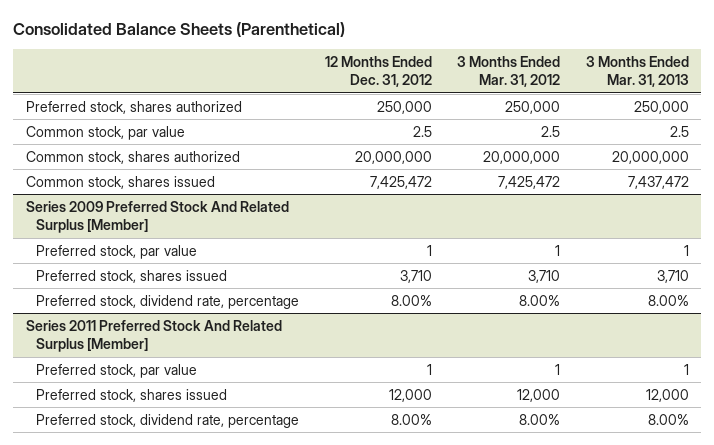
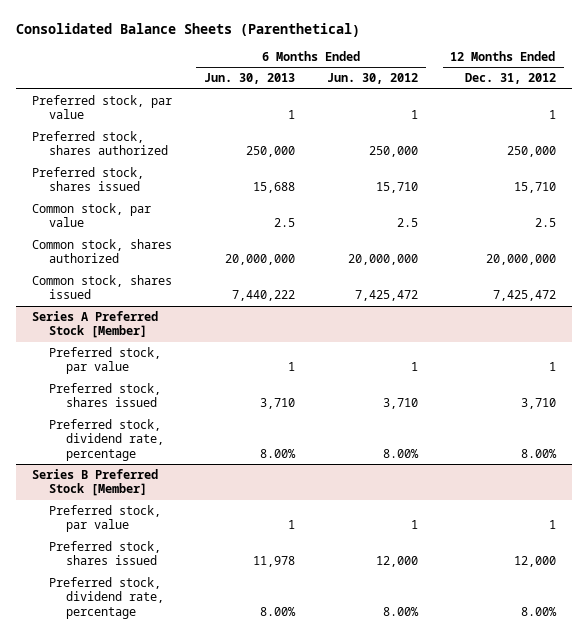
- | 12 Months Ended Dec. 31, 2012 | 3 Months Ended Mar. 31, 2012 | 3 Months Ended Mar. 31, 2013
+ | 6 Months Ended Jun. 30, 2013 | 6 Months Ended Jun. 30, 2012 | 12 Months Ended Dec. 31, 2012
+ Preferred stock, par value | 1 | 1 | 1
+ Preferred stock, shares issued | 15,688 | 15,710 | 15,710
- Series 2009 Preferred Stock And Related Surplus [Member]
+ Series A Preferred Stock [Member]
- Series 2011 Preferred Stock And Related Surplus [Member]
+ Series B Preferred Stock [Member]

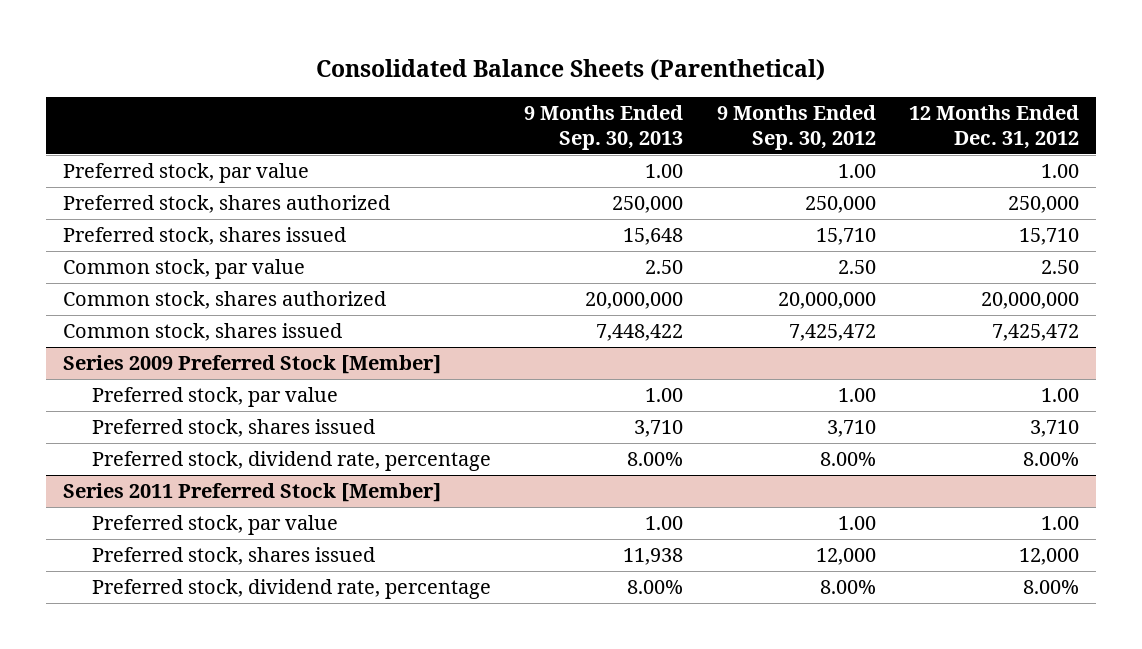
- | 6 Months Ended Jun. 30, 2013 | 6 Months Ended Jun. 30, 2012 | 12 Months Ended Dec. 31, 2012
+ | 9 Months Ended Sep. 30, 2013 | 9 Months Ended Sep. 30, 2012 | 12 Months Ended Dec. 31, 2012
- Preferred stock, par value | 1 | 1 | 1
+ Preferred stock, par value | 1.00 | 1.00 | 1.00
- Common stock, par value | 2.5 | 2.5 | 2.5
+ Common stock, par value | 2.50 | 2.50 | 2.50
- Series A Preferred Stock [Member]
- Preferred stock, par value | 1 | 1 | 1
+ Series 2009 Preferred Stock [Member]
+ Preferred stock, par value | 1.00 | 1.00 | 1.00
- Series B Preferred Stock [Member]
- Preferred stock, par value | 1 | 1 | 1
+ Series 2011 Preferred Stock [Member]
+ Preferred stock, par value | 1.00 | 1.00 | 1.00

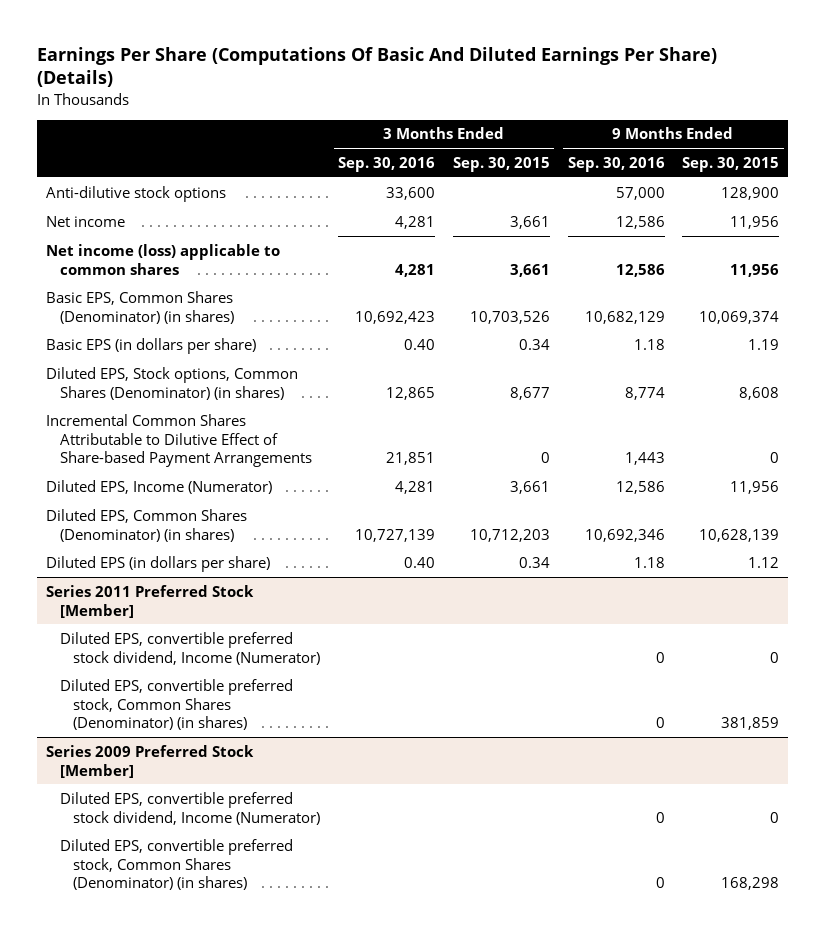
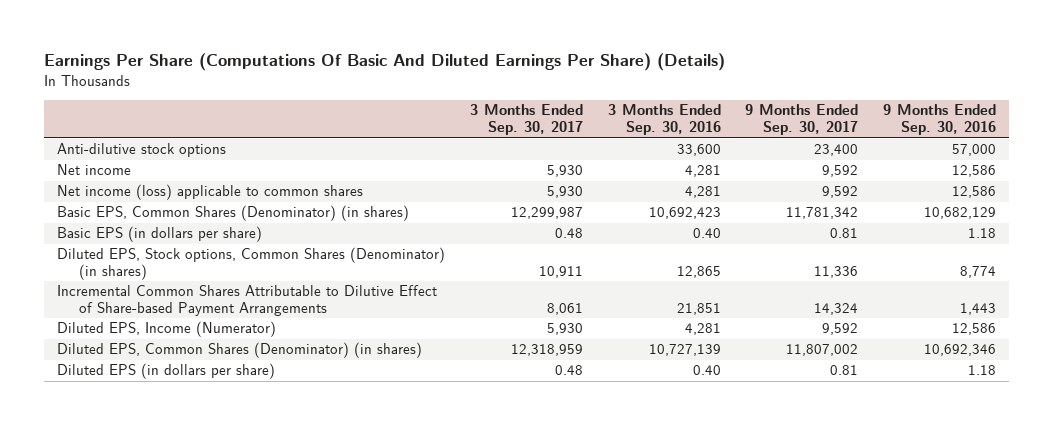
- | 3 Months Ended Sep. 30, 2016 | 3 Months Ended Sep. 30, 2015 | 9 Months Ended Sep. 30, 2016 | 9 Months Ended Sep. 30, 2015
+ | 3 Months Ended Sep. 30, 2017 | 3 Months Ended Sep. 30, 2016 | 9 Months Ended Sep. 30, 2017 | 9 Months Ended Sep. 30, 2016
- Series 2011 Preferred Stock [Member]
- Diluted EPS, convertible preferred stock dividend, Income (Numerator) | | | 0 | 0
- Diluted EPS, convertible preferred stock, Common Shares (Denominator) (in shares) | | | 0 | 381,859
- Series 2009 Preferred Stock [Member]
- Diluted EPS, convertible preferred stock dividend, Income (Numerator) | | | 0 | 0
- Diluted EPS, convertible preferred stock, Common Shares (Denominator) (in shares) | | | 0 | 168,298

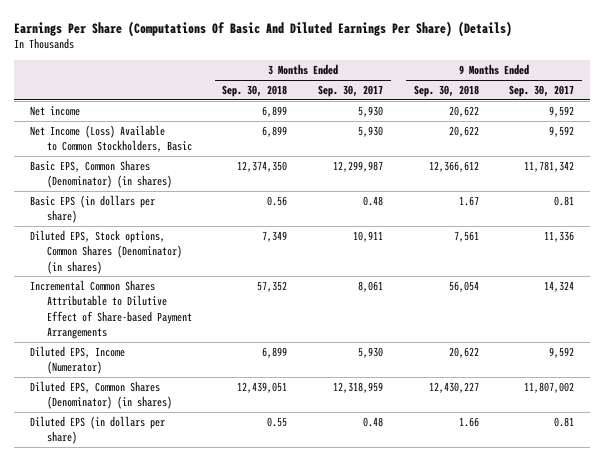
- | 3 Months Ended Sep. 30, 2017 | 3 Months Ended Sep. 30, 2016 | 9 Months Ended Sep. 30, 2017 | 9 Months Ended Sep. 30, 2016
+ | 3 Months Ended Sep. 30, 2018 | 3 Months Ended Sep. 30, 2017 | 9 Months Ended Sep. 30, 2018 | 9 Months Ended Sep. 30, 2017
- Anti-dilutive stock options | | 33,600 | 23,400 | 57,000
- Net income (loss) applicable to common shares | 5,930 | 4,281 | 9,592 | 12,586
+ Net Income (Loss) Available to Common Stockholders, Basic | 6,899 | 5,930 | 20,622 | 9,592

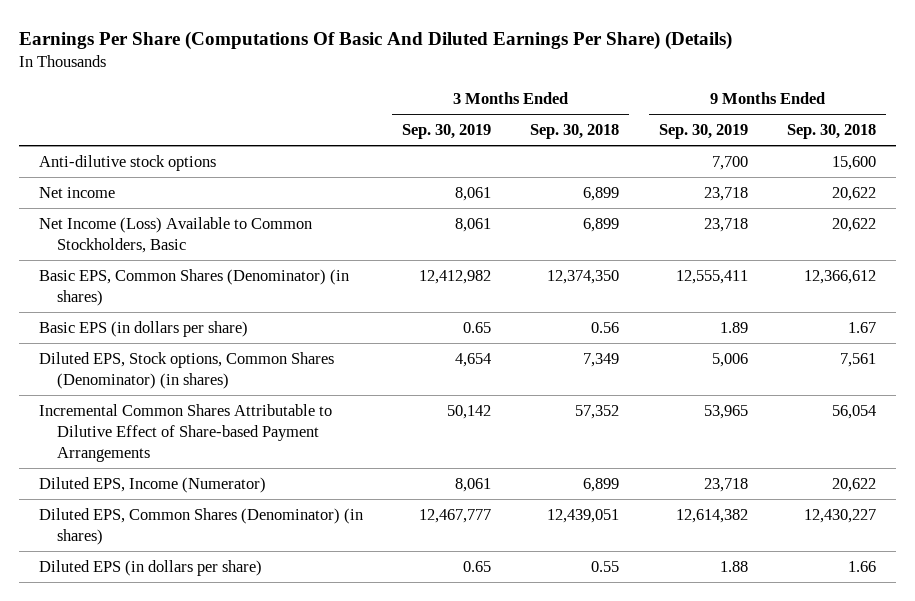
- | 3 Months Ended Sep. 30, 2018 | 3 Months Ended Sep. 30, 2017 | 9 Months Ended Sep. 30, 2018 | 9 Months Ended Sep. 30, 2017
+ | 3 Months Ended Sep. 30, 2019 | 3 Months Ended Sep. 30, 2018 | 9 Months Ended Sep. 30, 2019 | 9 Months Ended Sep. 30, 2018
+ Anti-dilutive stock options | | | 7,700 | 15,600

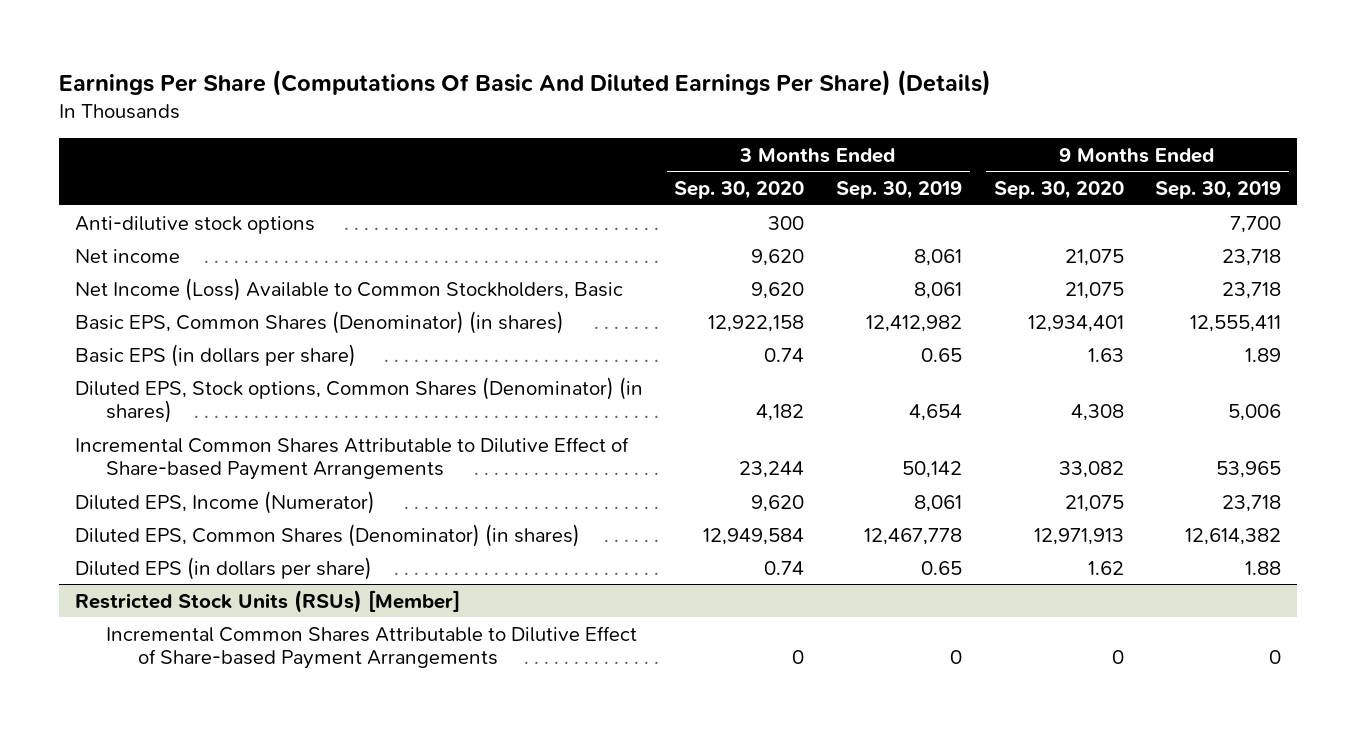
- | 3 Months Ended Sep. 30, 2019 | 3 Months Ended Sep. 30, 2018 | 9 Months Ended Sep. 30, 2019 | 9 Months Ended Sep. 30, 2018
+ | 3 Months Ended Sep. 30, 2020 | 3 Months Ended Sep. 30, 2019 | 9 Months Ended Sep. 30, 2020 | 9 Months Ended Sep. 30, 2019
- Diluted EPS, Common Shares (Denominator) (in shares) | 12,467,777 | 12,439,051 | 12,614,382 | 12,430,227
+ Diluted EPS, Common Shares (Denominator) (in shares) | 12,949,584 | 12,467,778 | 12,971,913 | 12,614,382
+ Restricted Stock Units (RSUs) [Member]
+ Incremental Common Shares Attributable to Dilutive Effect of Share-based Payment Arrangements | 0 | 0 | 0 | 0

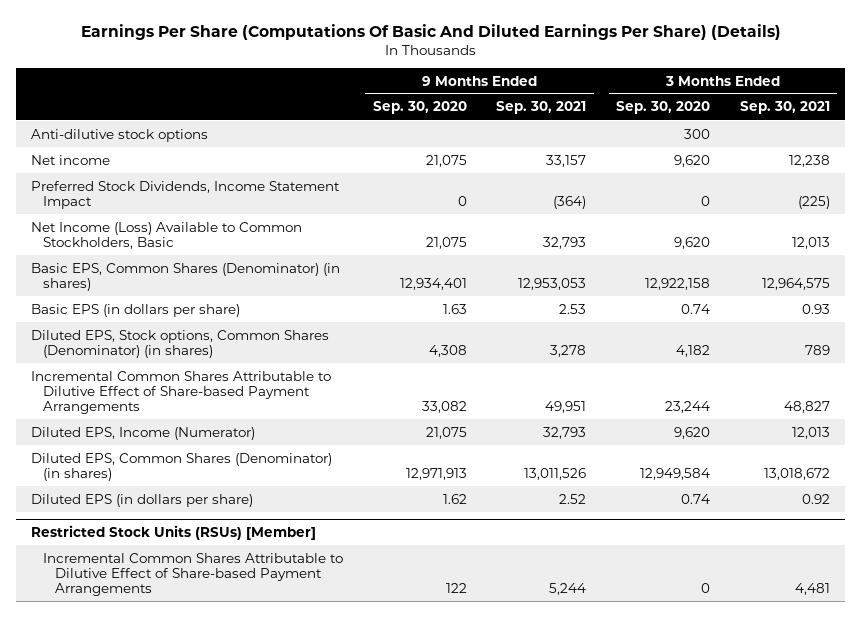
- | 3 Months Ended Sep. 30, 2020 | 3 Months Ended Sep. 30, 2019 | 9 Months Ended Sep. 30, 2020 | 9 Months Ended Sep. 30, 2019
+ | 9 Months Ended Sep. 30, 2020 | 9 Months Ended Sep. 30, 2021 | 3 Months Ended Sep. 30, 2020 | 3 Months Ended Sep. 30, 2021
+ Preferred Stock Dividends, Income Statement Impact | 0 | (364) | 0 | (225)
@ Restricted Stock Units (RSUs) [Member]
- Incremental Common Shares Attributable to Dilutive Effect of Share-based Payment Arrangements | 0 | 0 | 0 | 0
+ Incremental Common Shares Attributable to Dilutive Effect of Share-based Payment Arrangements | 122 | 5,244 | 0 | 4,481

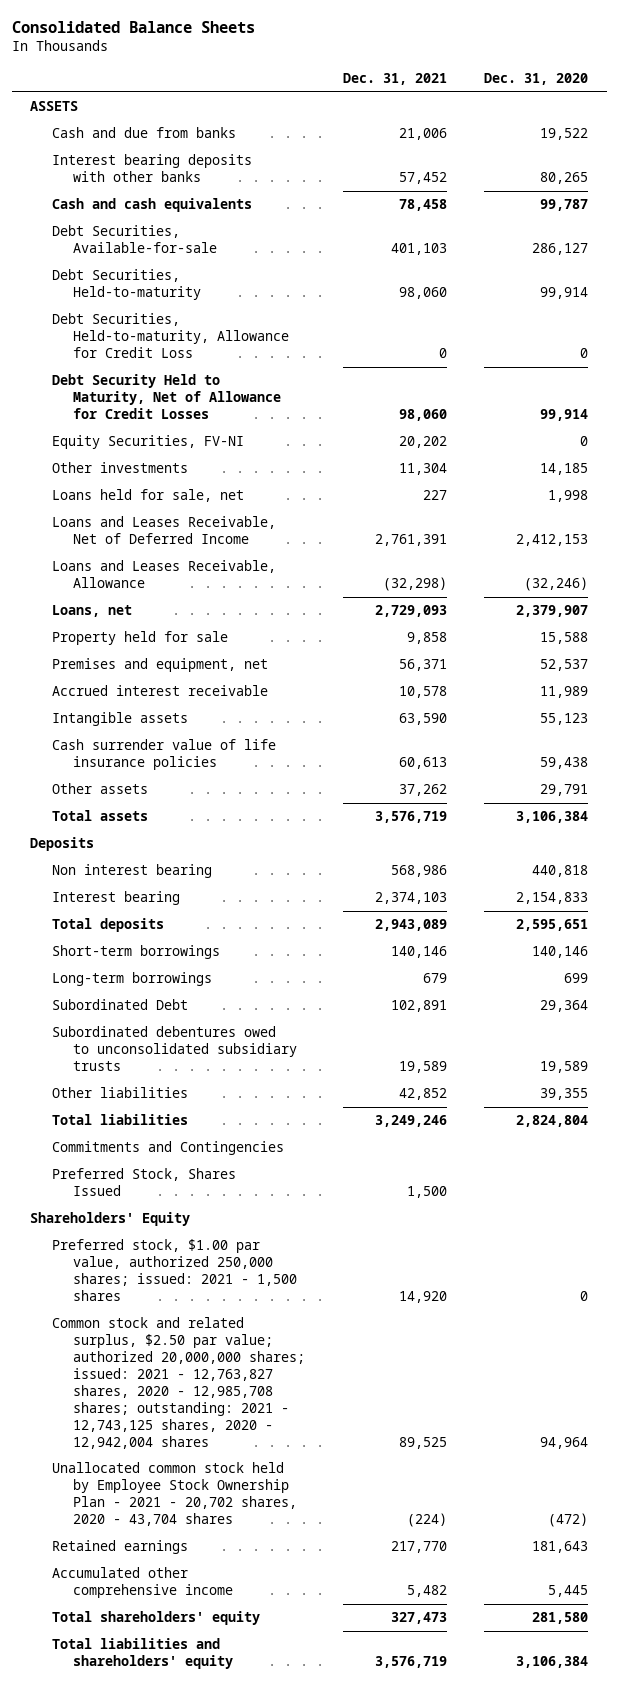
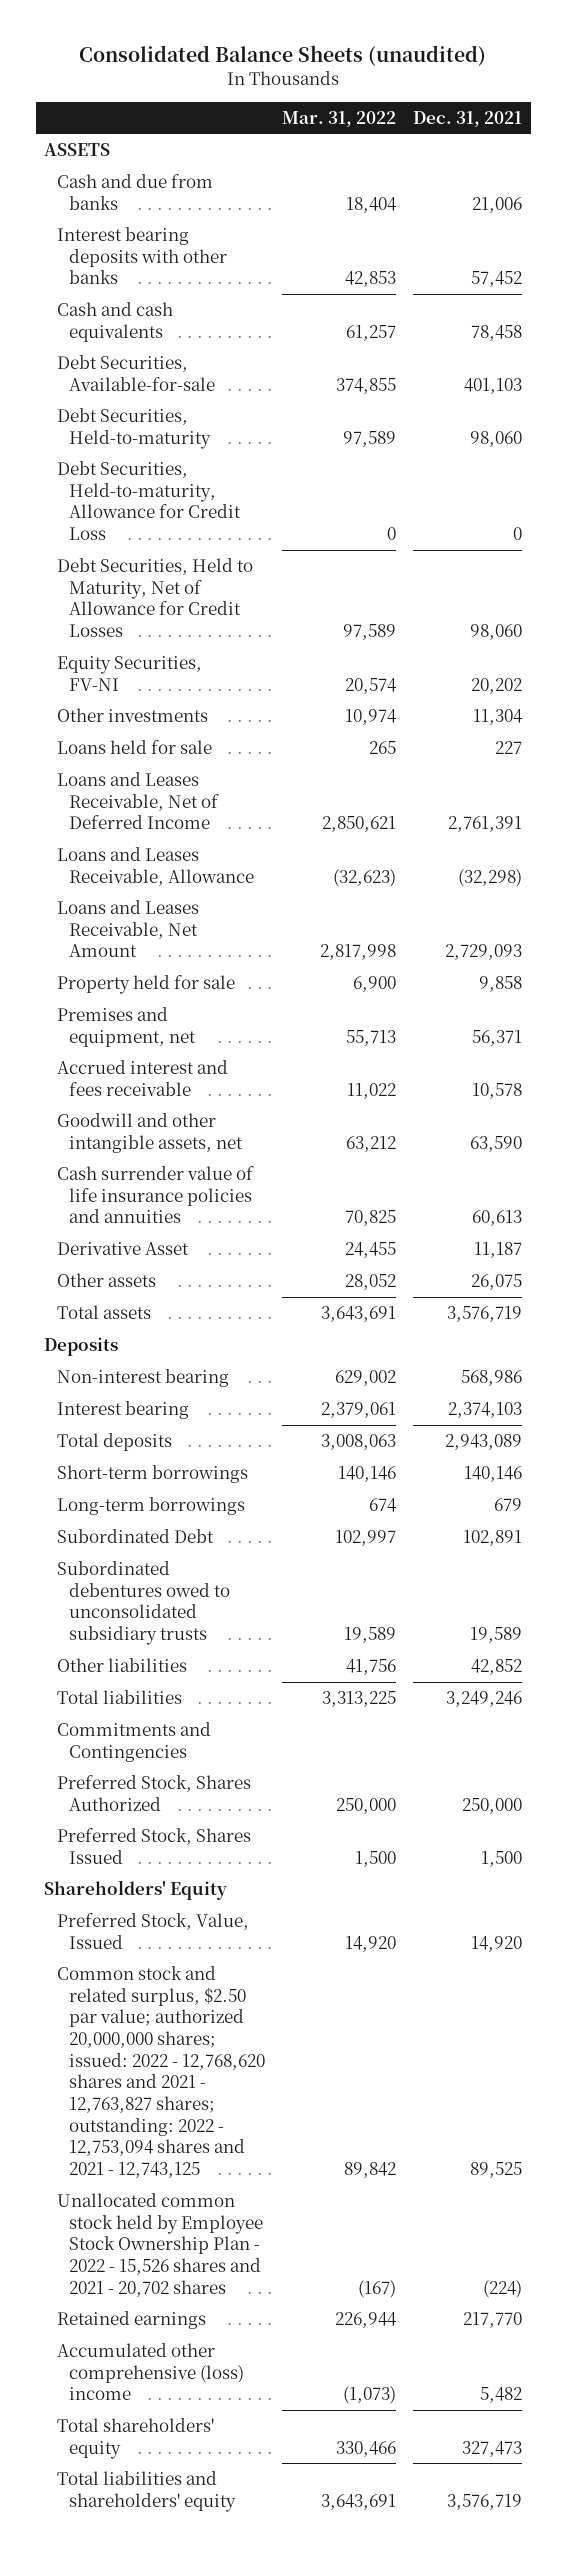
- Consolidated Balance Sheets
+ Consolidated Balance Sheets (unaudited)
- | Dec. 31, 2021 | Dec. 31, 2020
+ | Mar. 31, 2022 | Dec. 31, 2021
- Debt Security Held to Maturity, Net of Allowance for Credit Losses | 98,060 | 99,914
+ Debt Securities, Held to Maturity, Net of Allowance for Credit Losses | 97,589 | 98,060
- Loans held for sale, net | 227 | 1,998
+ Loans held for sale | 265 | 227
- Loans, net | 2,729,093 | 2,379,907
+ Loans and Leases Receivable, Net Amount | 2,817,998 | 2,729,093
- Accrued interest receivable | 10,578 | 11,989
- Intangible assets | 63,590 | 55,123
- Cash surrender value of life insurance policies | 60,613 | 59,438
- Other assets | 37,262 | 29,791
+ Accrued interest and fees receivable | 11,022 | 10,578
+ Goodwill and other intangible assets, net | 63,212 | 63,590
+ Cash surrender value of life insurance policies and annuities | 70,825 | 60,613
+ Derivative Asset | 24,455 | 11,187
+ Other assets | 28,052 | 26,075
- Non interest bearing | 568,986 | 440,818
+ Non-interest bearing | 629,002 | 568,986
+ Preferred Stock, Shares Authorized | 250,000 | 250,000
- Preferred stock, $1.00 par value, authorized 250,000 shares; issued: 2021 - 1,500 shares | 14,920 | 0
- Common stock and related surplus, $2.50 par value; authorized 20,000,000 shares; issued: 2021 - 12,763,827 shares, 2020 - 12,985,708 shares; outstanding: 2021 - 12,743,125 shares, 2020 - 12,942,004 shares | 89,525 | 94,964
- Unallocated common stock held by Employee Stock Ownership Plan - 2021 - 20,702 shares, 2020 - 43,704 shares | (224) | (472)
+ Preferred Stock, Value, Issued | 14,920 | 14,920
+ Common stock and related surplus, $2.50 par value; authorized 20,000,000 shares; issued: 2022 - 12,768,620 shares and 2021 - 12,763,827 shares; outstanding: 2022 - 12,753,094 shares and 2021 - 12,743,125 | 89,842 | 89,525
+ Unallocated common stock held by Employee Stock Ownership Plan - 2022 - 15,526 shares and 2021 - 20,702 shares | (167) | (224)
- Accumulated other comprehensive income | 5,482 | 5,445
+ Accumulated other comprehensive (loss) income | (1,073) | 5,482

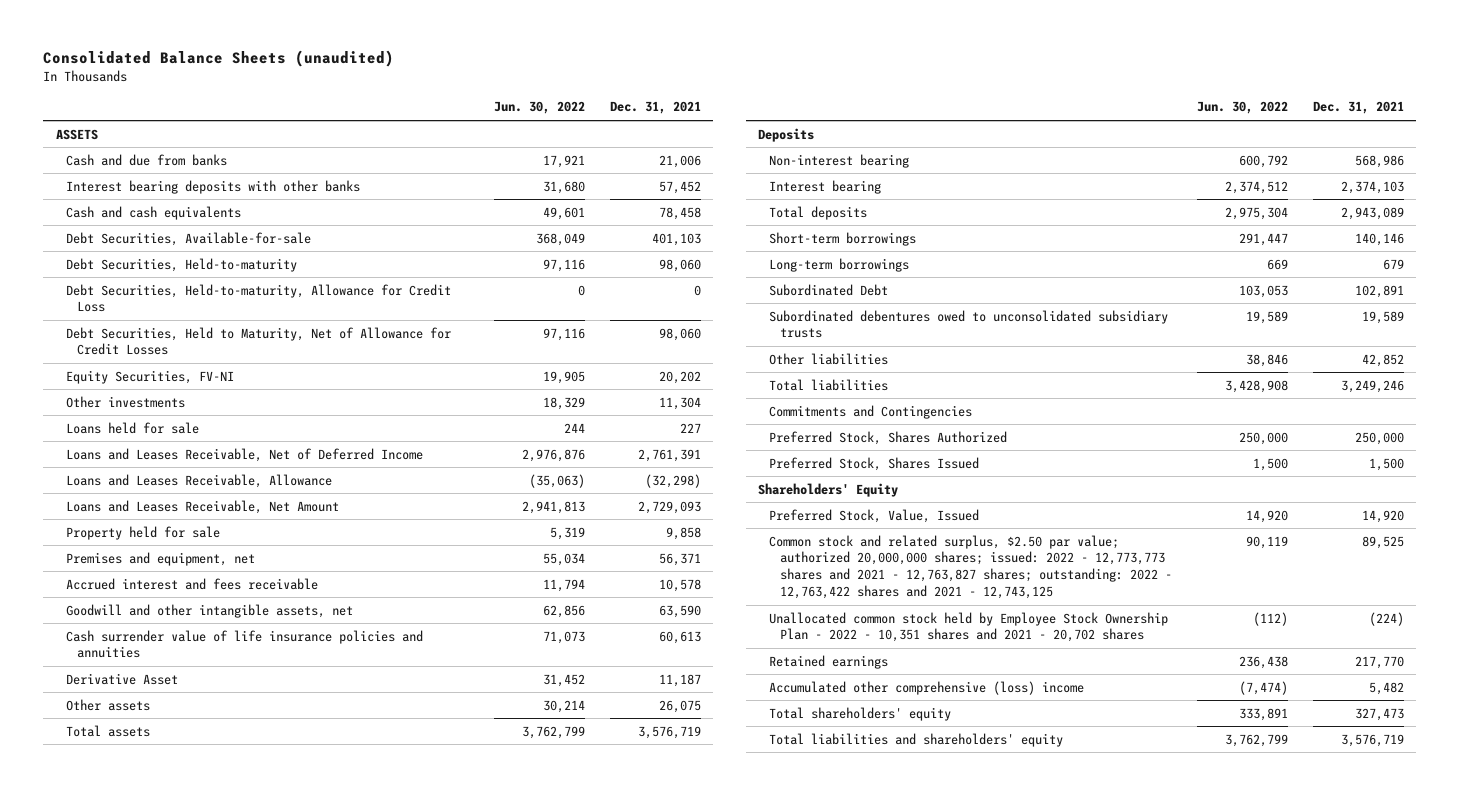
- | Mar. 31, 2022 | Dec. 31, 2021
+ | Jun. 30, 2022 | Dec. 31, 2021
- Common stock and related surplus, $2.50 par value; authorized 20,000,000 shares; issued: 2022 - 12,768,620 shares and 2021 - 12,763,827 shares; outstanding: 2022 - 12,753,094 shares and 2021 - 12,743,125 | 89,842 | 89,525
- Unallocated common stock held by Employee Stock Ownership Plan - 2022 - 15,526 shares and 2021 - 20,702 shares | (167) | (224)
+ Common stock and related surplus, $2.50 par value; authorized 20,000,000 shares; issued: 2022 - 12,773,773 shares and 2021 - 12,763,827 shares; outstanding: 2022 - 12,763,422 shares and 2021 - 12,743,125 | 90,119 | 89,525
+ Unallocated common stock held by Employee Stock Ownership Plan - 2022 - 10,351 shares and 2021 - 20,702 shares | (112) | (224)

